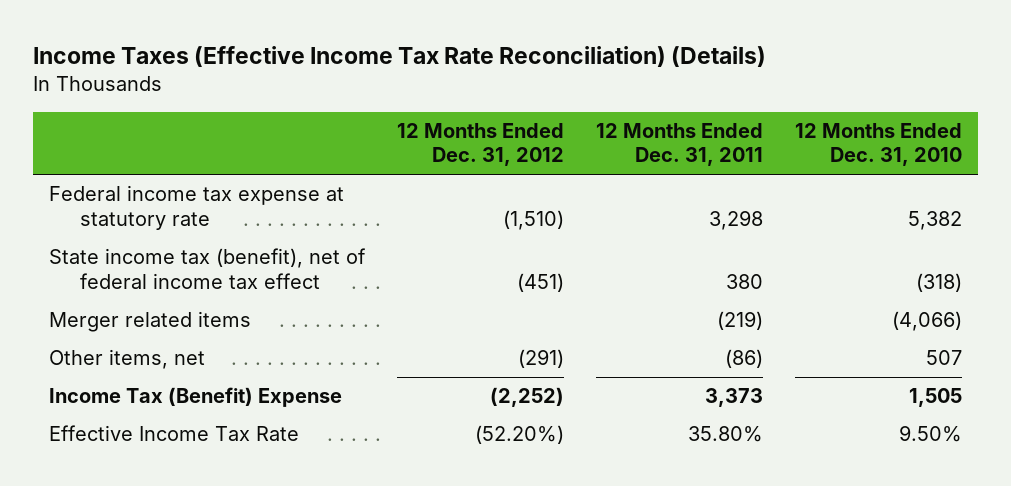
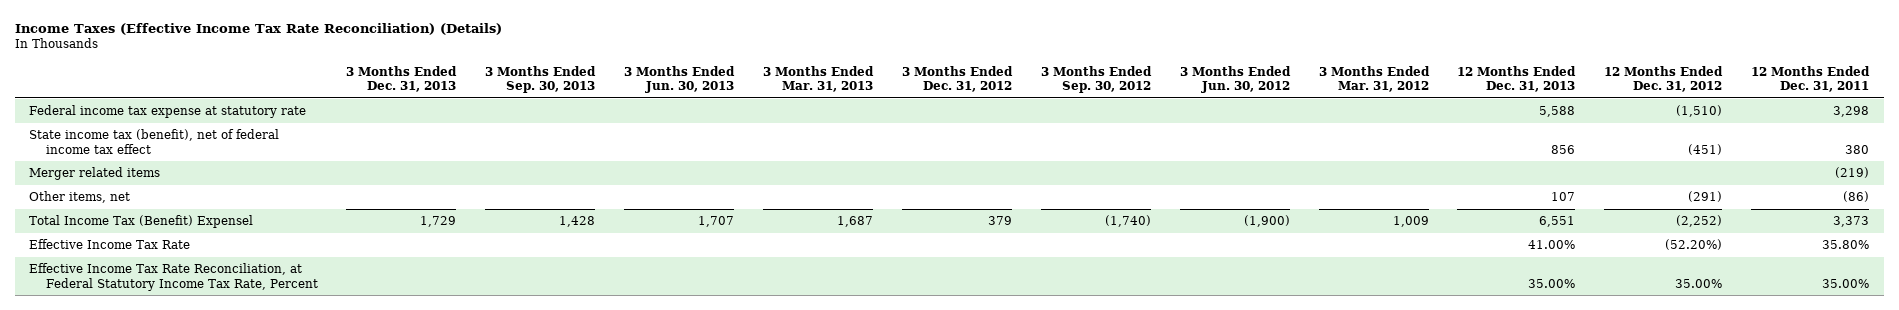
- | 12 Months Ended Dec. 31, 2012 | 12 Months Ended Dec. 31, 2011 | 12 Months Ended Dec. 31, 2010
+ | 3 Months Ended Dec. 31, 2013 | 3 Months Ended Sep. 30, 2013 | 3 Months Ended Jun. 30, 2013 | 3 Months Ended Mar. 31, 2013 | 3 Months Ended Dec. 31, 2012 | 3 Months Ended Sep. 30, 2012 | 3 Months Ended Jun. 30, 2012 | 3 Months Ended Mar. 31, 2012 | 12 Months Ended Dec. 31, 2013 | 12 Months Ended Dec. 31, 2012 | 12 Months Ended Dec. 31, 2011
- Income Tax (Benefit) Expense | (2,252) | 3,373 | 1,505
+ Total Income Tax (Benefit) Expensel | 1,729 | 1,428 | 1,707 | 1,687 | 379 | (1,740) | (1,900) | 1,009 | 6,551 | (2,252) | 3,373
+ Effective Income Tax Rate Reconciliation, at Federal Statutory Income Tax Rate, Percent | | | | | | | | | 35.00% | 35.00% | 35.00%

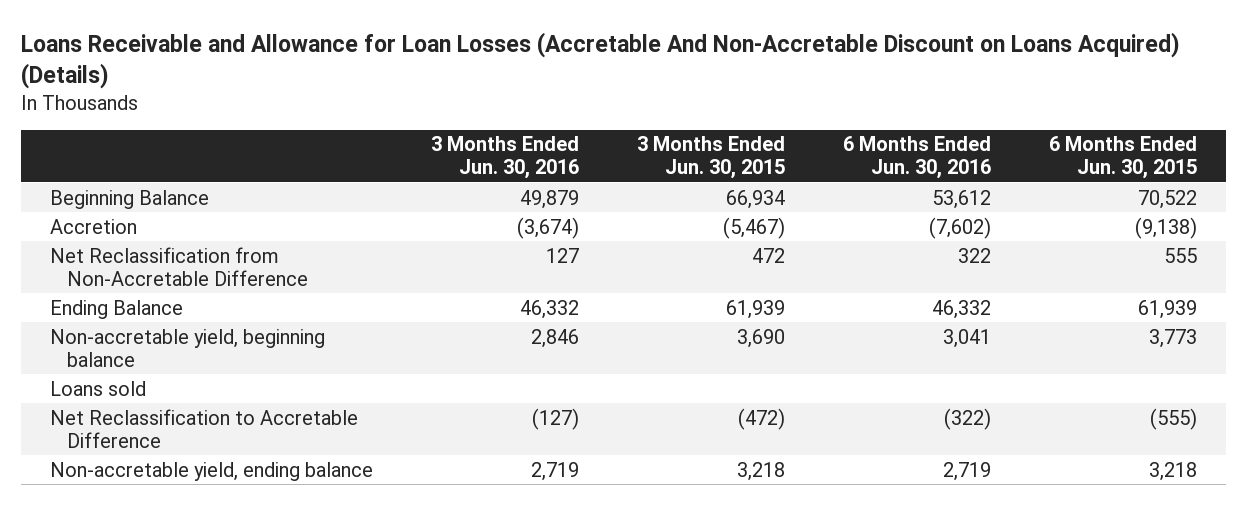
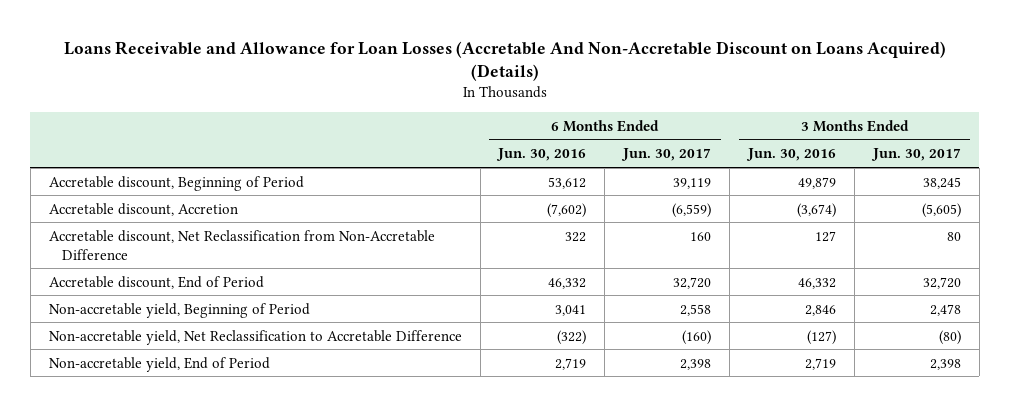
- | 3 Months Ended Jun. 30, 2016 | 3 Months Ended Jun. 30, 2015 | 6 Months Ended Jun. 30, 2016 | 6 Months Ended Jun. 30, 2015
+ | 6 Months Ended Jun. 30, 2016 | 6 Months Ended Jun. 30, 2017 | 3 Months Ended Jun. 30, 2016 | 3 Months Ended Jun. 30, 2017
- Beginning Balance | 49,879 | 66,934 | 53,612 | 70,522
- Accretion | (3,674) | (5,467) | (7,602) | (9,138)
- Net Reclassification from Non-Accretable Difference | 127 | 472 | 322 | 555
- Ending Balance | 46,332 | 61,939 | 46,332 | 61,939
- Non-accretable yield, beginning balance | 2,846 | 3,690 | 3,041 | 3,773
- Loans sold
- Net Reclassification to Accretable Difference | (127) | (472) | (322) | (555)
- Non-accretable yield, ending balance | 2,719 | 3,218 | 2,719 | 3,218
+ Accretable discount, Beginning of Period | 53,612 | 39,119 | 49,879 | 38,245
+ Accretable discount, Accretion | (7,602) | (6,559) | (3,674) | (5,605)
+ Accretable discount, Net Reclassification from Non-Accretable Difference | 322 | 160 | 127 | 80
+ Accretable discount, End of Period | 46,332 | 32,720 | 46,332 | 32,720
+ Non-accretable yield, Beginning of Period | 3,041 | 2,558 | 2,846 | 2,478
+ Non-accretable yield, Net Reclassification to Accretable Difference | (322) | (160) | (127) | (80)
+ Non-accretable yield, End of Period | 2,719 | 2,398 | 2,719 | 2,398

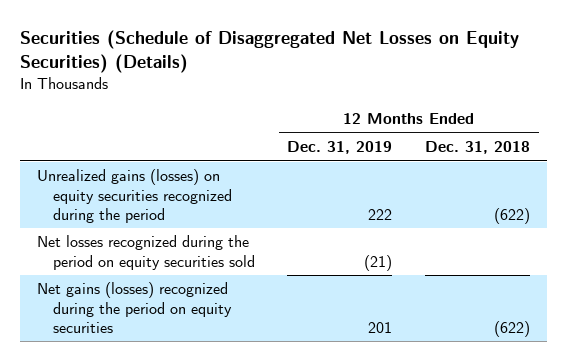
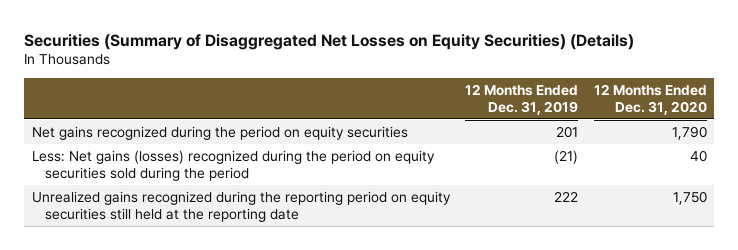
- Securities (Schedule of Disaggregated Net Losses on Equity Securities) (Details)
+ Securities (Summary of Disaggregated Net Losses on Equity Securities) (Details)
- | 12 Months Ended Dec. 31, 2019 | 12 Months Ended Dec. 31, 2018
+ | 12 Months Ended Dec. 31, 2019 | 12 Months Ended Dec. 31, 2020
- Unrealized gains (losses) on equity securities recognized during the period | 222 | (622)
- Net losses recognized during the period on equity securities sold | (21) |
- Net gains (losses) recognized during the period on equity securities | 201 | (622)
+ Net gains recognized during the period on equity securities | 201 | 1,790
+ Less: Net gains (losses) recognized during the period on equity securities sold during the period | (21) | 40
+ Unrealized gains recognized during the reporting period on equity securities still held at the reporting date | 222 | 1,750

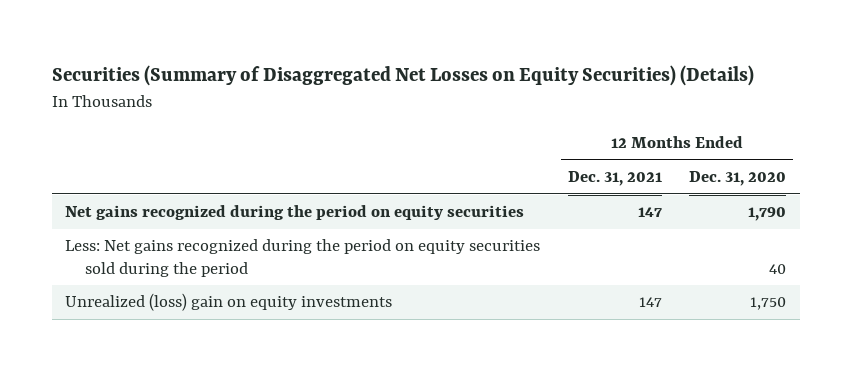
- | 12 Months Ended Dec. 31, 2019 | 12 Months Ended Dec. 31, 2020
+ | 12 Months Ended Dec. 31, 2021 | 12 Months Ended Dec. 31, 2020
- Less: Net gains (losses) recognized during the period on equity securities sold during the period | (21) | 40
- Unrealized gains recognized during the reporting period on equity securities still held at the reporting date | 222 | 1,750
+ Less: Net gains recognized during the period on equity securities sold during the period | | 40
+ Unrealized (loss) gain on equity investments | 147 | 1,750

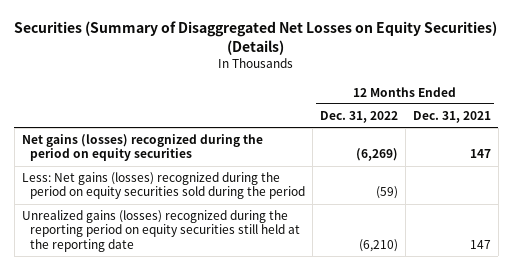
- | 12 Months Ended Dec. 31, 2021 | 12 Months Ended Dec. 31, 2020
+ | 12 Months Ended Dec. 31, 2022 | 12 Months Ended Dec. 31, 2021
- Net gains recognized during the period on equity securities | 147 | 1,790
- Less: Net gains recognized during the period on equity securities sold during the period | | 40
- Unrealized (loss) gain on equity investments | 147 | 1,750
+ Net gains (losses) recognized during the period on equity securities | (6,269) | 147
+ Less: Net gains (losses) recognized during the period on equity securities sold during the period | (59) |
+ Unrealized gains (losses) recognized during the reporting period on equity securities still held at the reporting date | (6,210) | 147

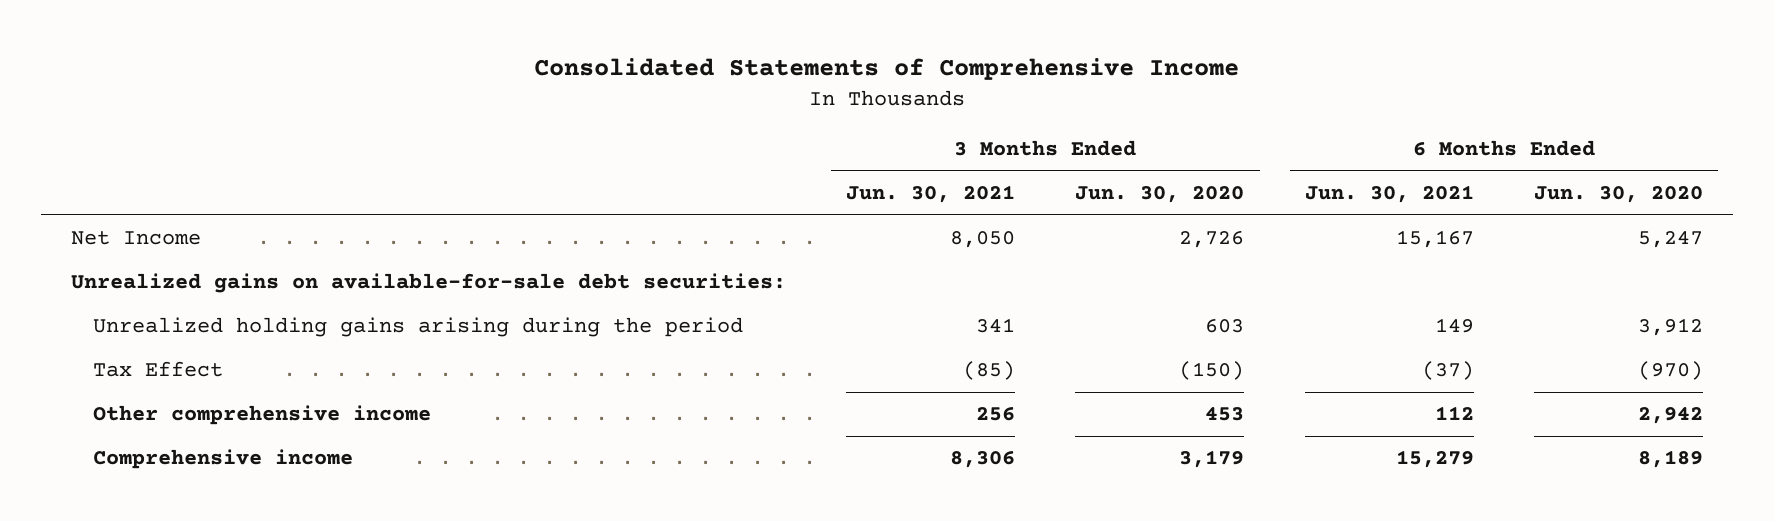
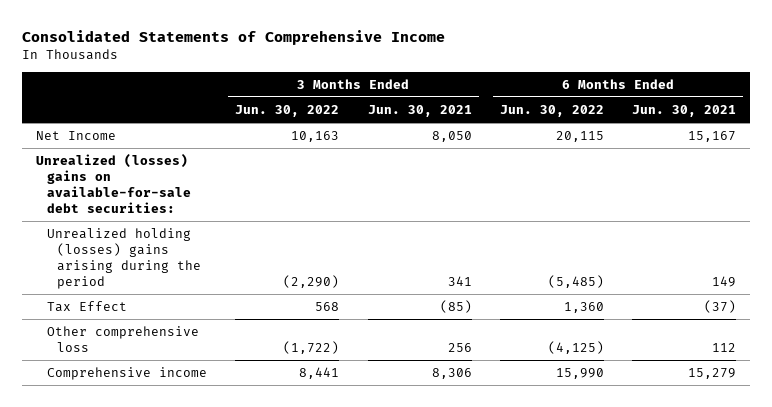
- | 3 Months Ended Jun. 30, 2021 | 3 Months Ended Jun. 30, 2020 | 6 Months Ended Jun. 30, 2021 | 6 Months Ended Jun. 30, 2020
+ | 3 Months Ended Jun. 30, 2022 | 3 Months Ended Jun. 30, 2021 | 6 Months Ended Jun. 30, 2022 | 6 Months Ended Jun. 30, 2021
- Unrealized gains on available-for-sale debt securities:
- Unrealized holding gains arising during the period | 341 | 603 | 149 | 3,912
+ Unrealized (losses) gains on available-for-sale debt securities:
+ Unrealized holding (losses) gains arising during the period | (2,290) | 341 | (5,485) | 149
- Other comprehensive income | 256 | 453 | 112 | 2,942
+ Other comprehensive loss | (1,722) | 256 | (4,125) | 112

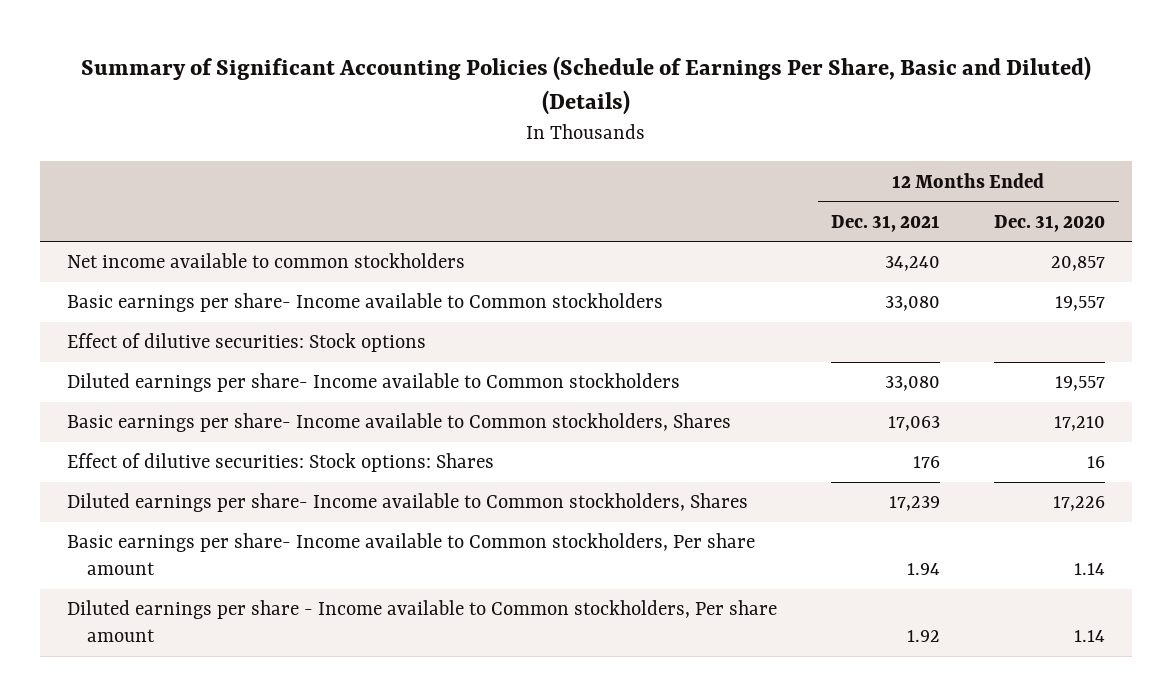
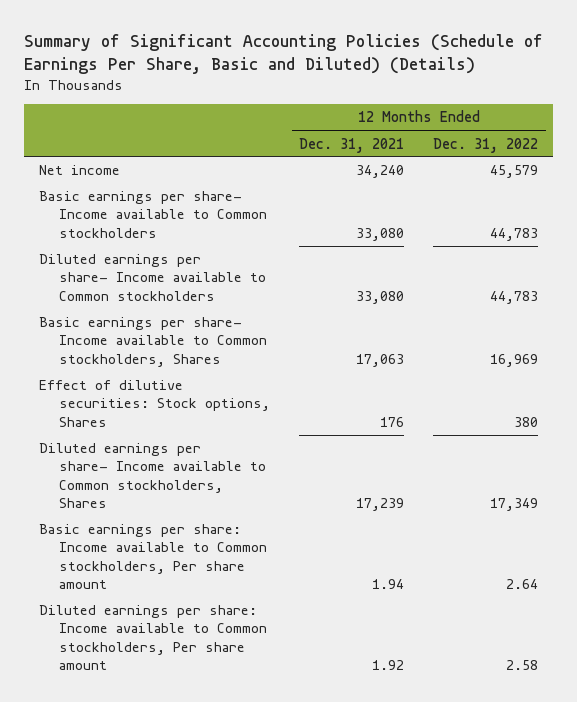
- | 12 Months Ended Dec. 31, 2021 | 12 Months Ended Dec. 31, 2020
+ | 12 Months Ended Dec. 31, 2021 | 12 Months Ended Dec. 31, 2022
- Net income available to common stockholders | 34,240 | 20,857
+ Net income | 34,240 | 45,579
- Effect of dilutive securities: Stock options
- Effect of dilutive securities: Stock options: Shares | 176 | 16
+ Effect of dilutive securities: Stock options, Shares | 176 | 380
- Basic earnings per share- Income available to Common stockholders, Per share amount | 1.94 | 1.14
- Diluted earnings per share - Income available to Common stockholders, Per share amount | 1.92 | 1.14
+ Basic earnings per share: Income available to Common stockholders, Per share amount | 1.94 | 2.64
+ Diluted earnings per share: Income available to Common stockholders, Per share amount | 1.92 | 2.58

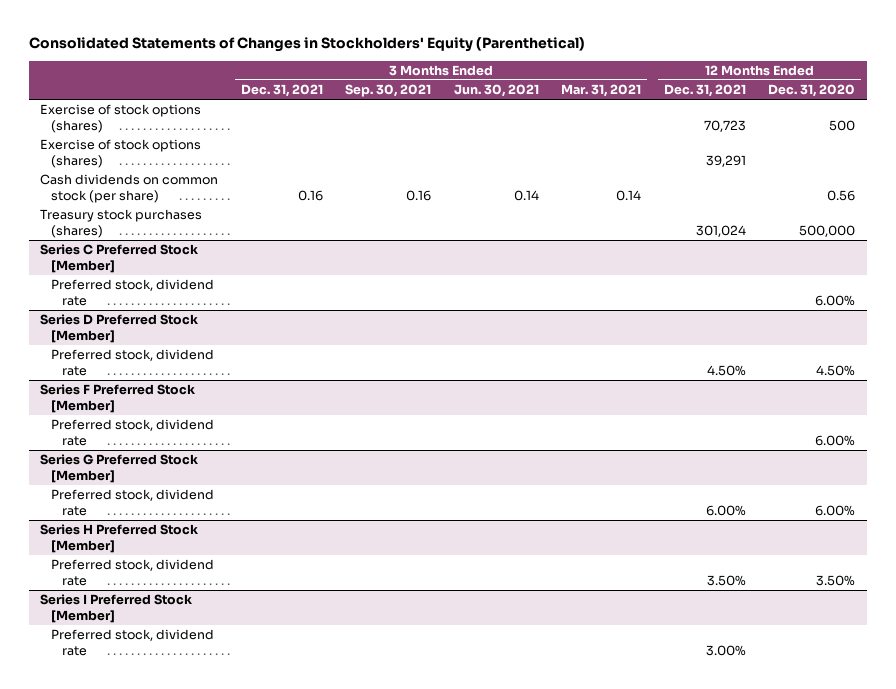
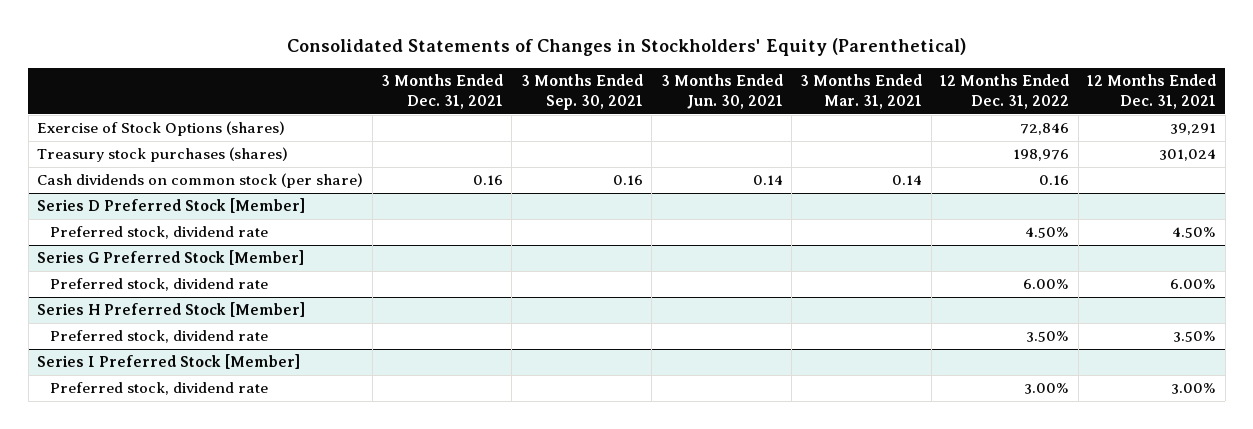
- | 3 Months Ended Dec. 31, 2021 | 3 Months Ended Sep. 30, 2021 | 3 Months Ended Jun. 30, 2021 | 3 Months Ended Mar. 31, 2021 | 12 Months Ended Dec. 31, 2021 | 12 Months Ended Dec. 31, 2020
+ | 3 Months Ended Dec. 31, 2021 | 3 Months Ended Sep. 30, 2021 | 3 Months Ended Jun. 30, 2021 | 3 Months Ended Mar. 31, 2021 | 12 Months Ended Dec. 31, 2022 | 12 Months Ended Dec. 31, 2021
- Exercise of stock options (shares) | | | | | 70,723 | 500
- Exercise of stock options (shares) | | | | | 39,291 |
+ Exercise of Stock Options (shares) | | | | | 72,846 | 39,291
- Series C Preferred Stock [Member]
- Preferred stock, dividend rate | | | | | | 6.00%
moved down: Cash dividends on common stock (per share) | 0.16 | 0.16 | 0.14 | 0.14 | 0.16 |
- Series F Preferred Stock [Member]
- Preferred stock, dividend rate | | | | | | 6.00%

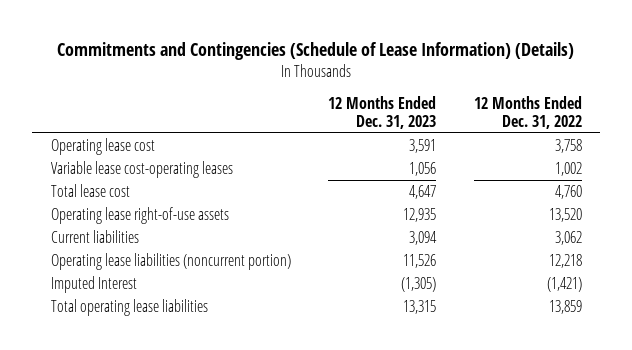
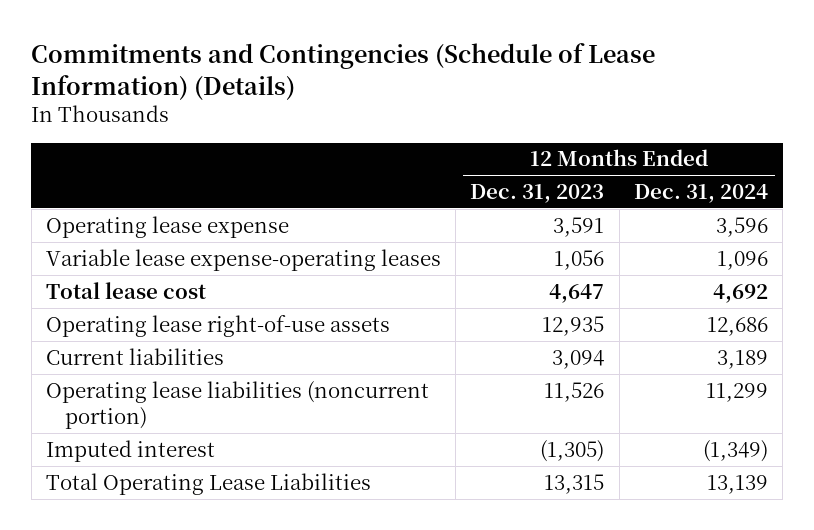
- | 12 Months Ended Dec. 31, 2023 | 12 Months Ended Dec. 31, 2022
+ | 12 Months Ended Dec. 31, 2023 | 12 Months Ended Dec. 31, 2024
- Operating lease cost | 3,591 | 3,758
- Variable lease cost-operating leases | 1,056 | 1,002
+ Operating lease expense | 3,591 | 3,596
+ Variable lease expense-operating leases | 1,056 | 1,096
- Imputed Interest | (1,305) | (1,421)
- Total operating lease liabilities | 13,315 | 13,859
+ Imputed interest | (1,305) | (1,349)
+ Total Operating Lease Liabilities | 13,315 | 13,139

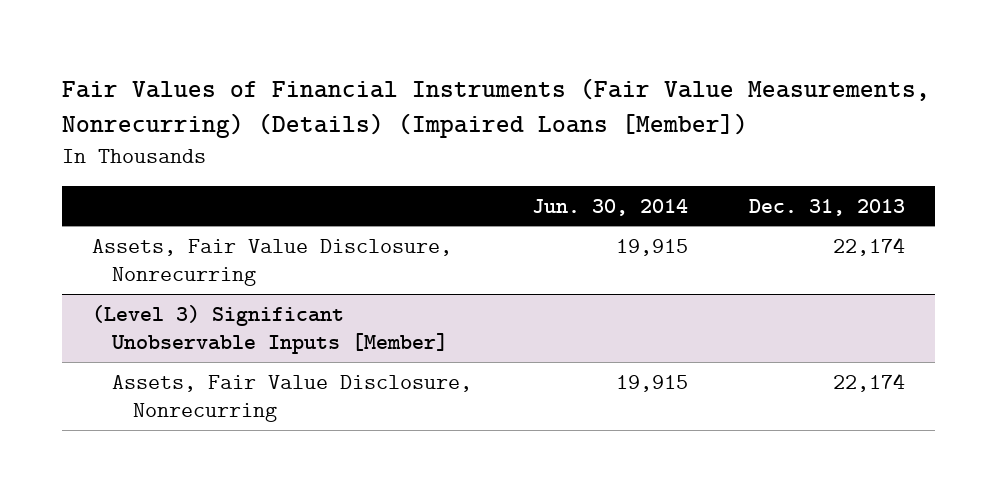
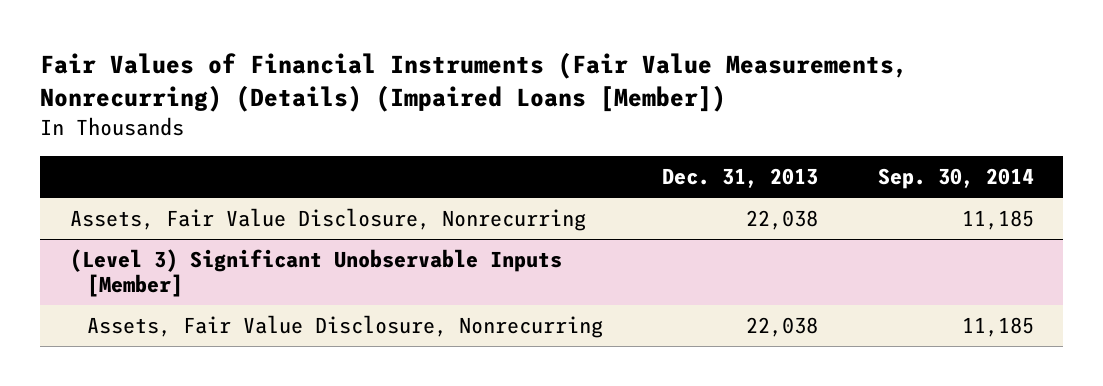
- | Jun. 30, 2014 | Dec. 31, 2013
+ | Dec. 31, 2013 | Sep. 30, 2014
- Assets, Fair Value Disclosure, Nonrecurring | 19,915 | 22,174
+ Assets, Fair Value Disclosure, Nonrecurring | 22,038 | 11,185
@ (Level 3) Significant Unobservable Inputs [Member]
- Assets, Fair Value Disclosure, Nonrecurring | 19,915 | 22,174
+ Assets, Fair Value Disclosure, Nonrecurring | 22,038 | 11,185

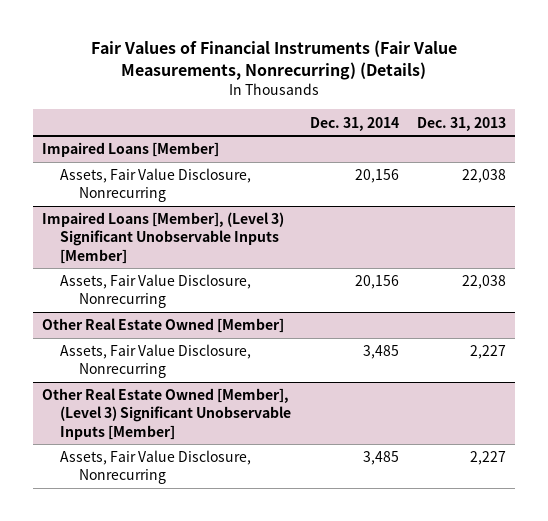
- Fair Values of Financial Instruments (Fair Value Measurements, Nonrecurring) (Details) (Impaired Loans [Member])
+ Fair Values of Financial Instruments (Fair Value Measurements, Nonrecurring) (Details)
- | Dec. 31, 2013 | Sep. 30, 2014
+ | Dec. 31, 2014 | Dec. 31, 2013
+ Impaired Loans [Member]
- (Level 3) Significant Unobservable Inputs [Member]
+ Impaired Loans [Member], (Level 3) Significant Unobservable Inputs [Member]
+ Other Real Estate Owned [Member]
+ Assets, Fair Value Disclosure, Nonrecurring | 3,485 | 2,227
+ Other Real Estate Owned [Member], (Level 3) Significant Unobservable Inputs [Member]
+ Assets, Fair Value Disclosure, Nonrecurring | 3,485 | 2,227

